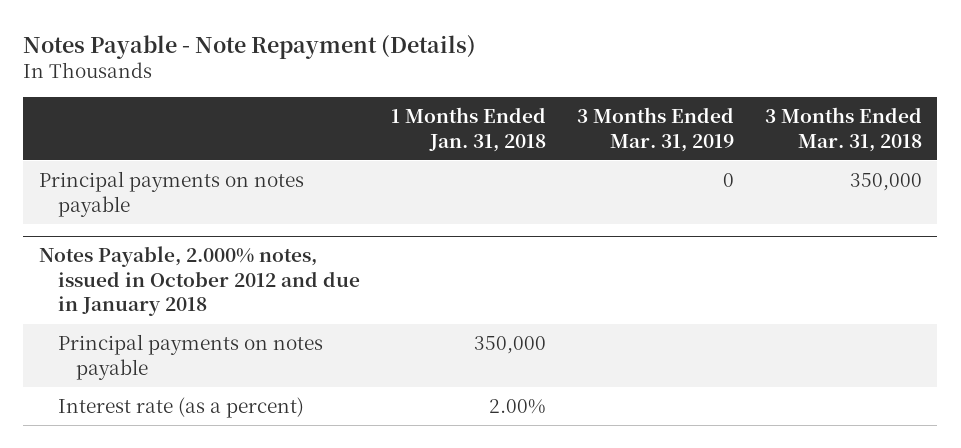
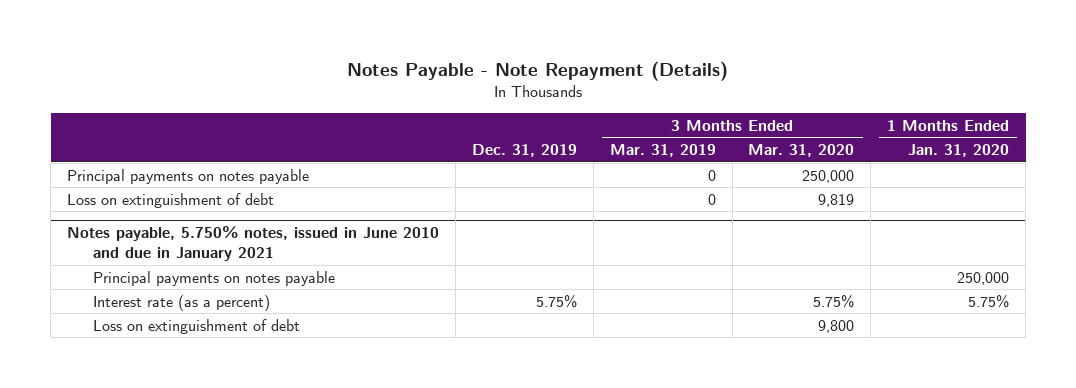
- | 1 Months Ended Jan. 31, 2018 | 3 Months Ended Mar. 31, 2019 | 3 Months Ended Mar. 31, 2018
+ | Dec. 31, 2019 | 3 Months Ended Mar. 31, 2019 | 3 Months Ended Mar. 31, 2020 | 1 Months Ended Jan. 31, 2020
- Notes Payable, 2.000% notes, issued in October 2012 and due in January 2018
- Principal payments on notes payable | 350,000 | |
- Interest rate (as a percent) | 2.00% | |
+ Loss on extinguishment of debt | | 0 | 9,819 |
+ Notes payable, 5.750% notes, issued in June 2010 and due in January 2021
+ Principal payments on notes payable | | | | 250,000
+ Interest rate (as a percent) | 5.75% | | 5.75% | 5.75%
+ Loss on extinguishment of debt | | | 9,800 |

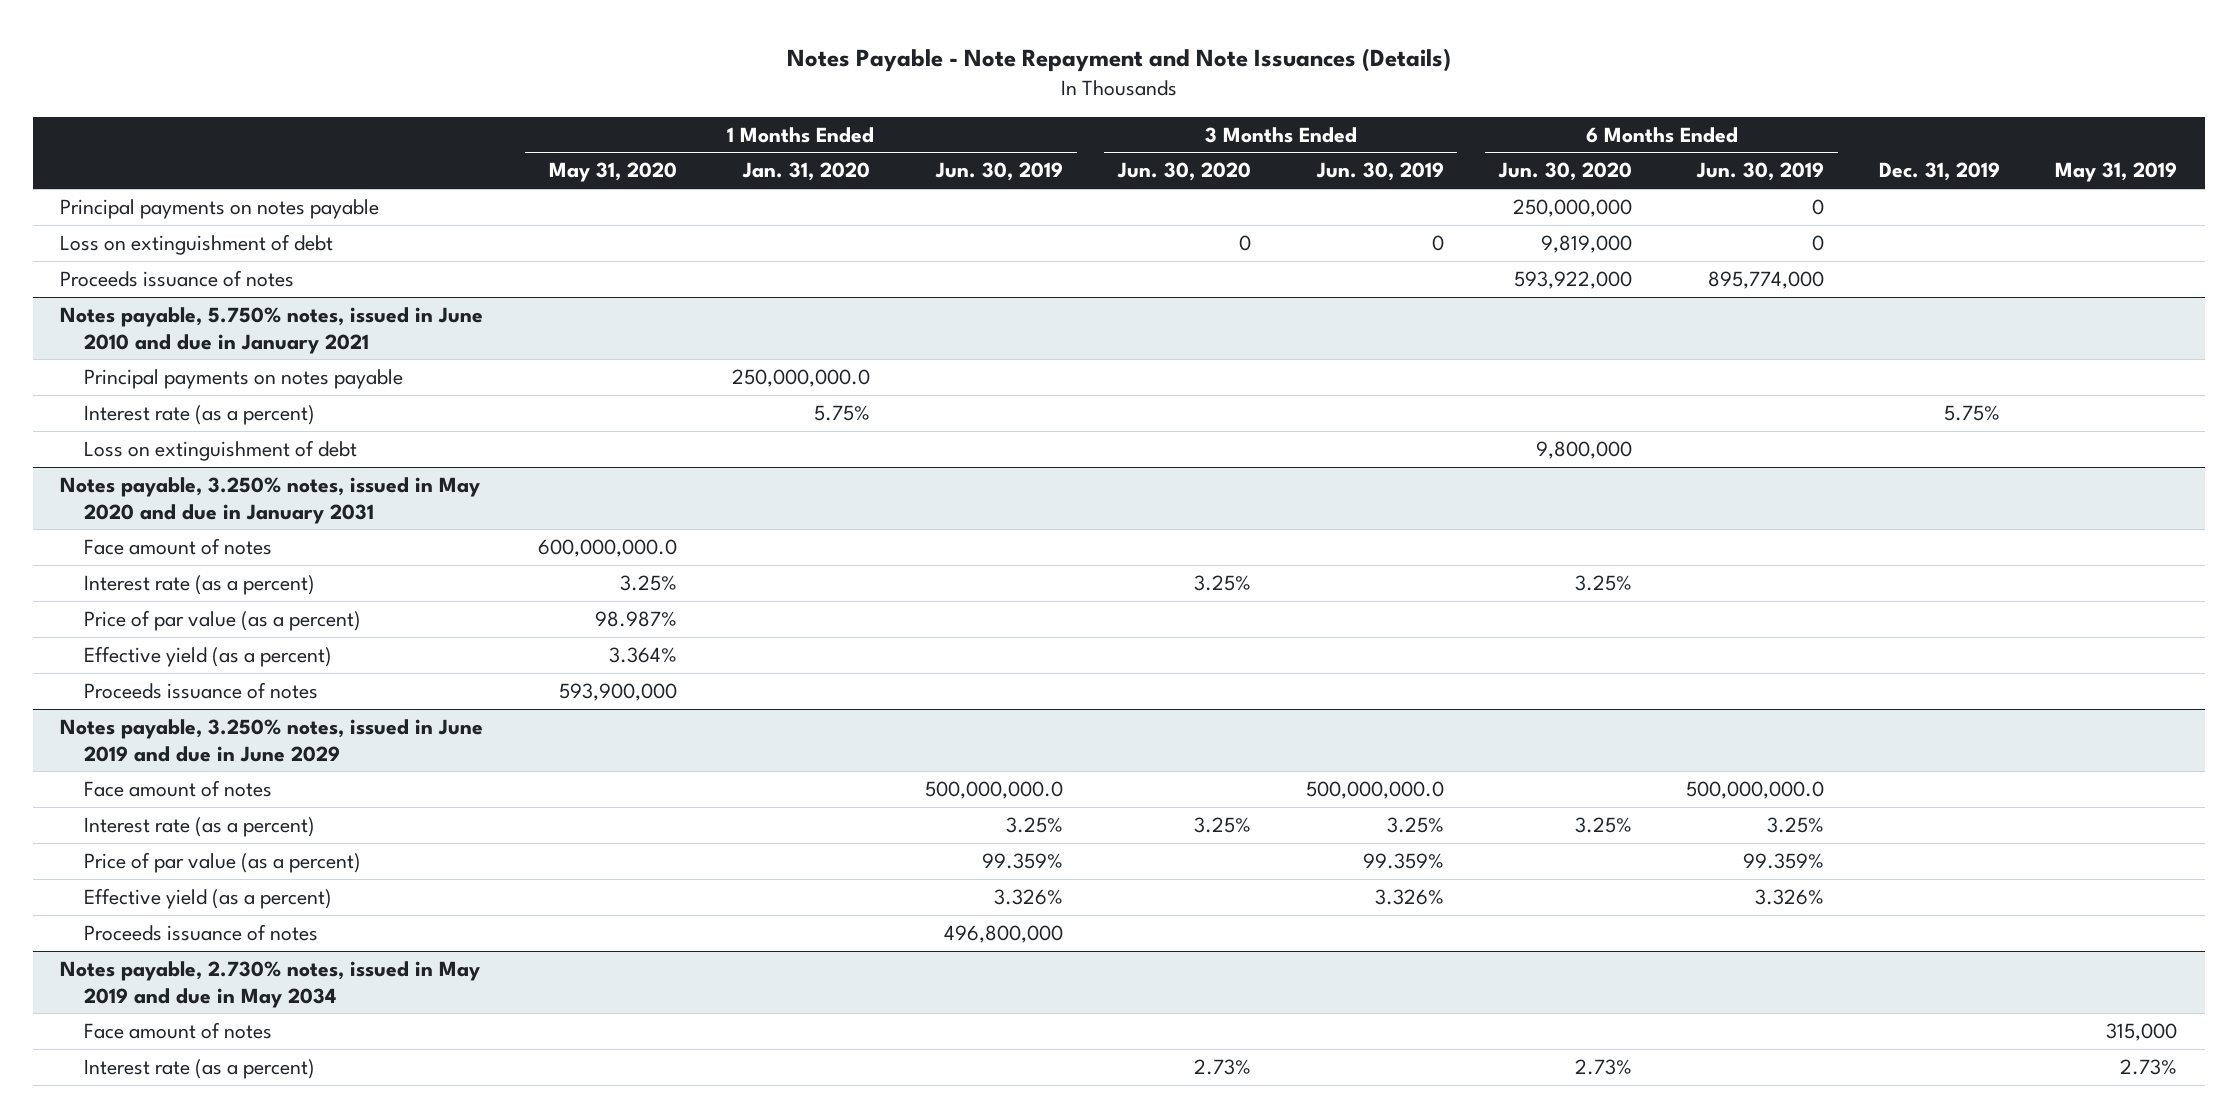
- Notes Payable - Note Repayment (Details)
+ Notes Payable - Note Repayment and Note Issuances (Details)
- | Dec. 31, 2019 | 3 Months Ended Mar. 31, 2019 | 3 Months Ended Mar. 31, 2020 | 1 Months Ended Jan. 31, 2020
+ | 1 Months Ended May 31, 2020 | 1 Months Ended Jan. 31, 2020 | 1 Months Ended Jun. 30, 2019 | 3 Months Ended Jun. 30, 2020 | 3 Months Ended Jun. 30, 2019 | 6 Months Ended Jun. 30, 2020 | 6 Months Ended Jun. 30, 2019 | Dec. 31, 2019 | May 31, 2019
+ Proceeds issuance of notes | | | | | | 593,922,000 | 895,774,000 | |
@ Notes payable, 5.750% notes, issued in June 2010 and due in January 2021
- Principal payments on notes payable | | | | 250,000
+ Principal payments on notes payable | | 250,000,000.0 | | | | | | |
+ Notes payable, 3.250% notes, issued in May 2020 and due in January 2031
+ Face amount of notes | 600,000,000.0 | | | | | | | |
+ Interest rate (as a percent) | 3.25% | | | 3.25% | | 3.25% | | |
+ Price of par value (as a percent) | 98.987% | | | | | | | |
+ Effective yield (as a percent) | 3.364% | | | | | | | |
+ Proceeds issuance of notes | 593,900,000 | | | | | | | |
+ Notes payable, 3.250% notes, issued in June 2019 and due in June 2029
+ Face amount of notes | | | 500,000,000.0 | | 500,000,000.0 | | 500,000,000.0 | |
+ Interest rate (as a percent) | | | 3.25% | 3.25% | 3.25% | 3.25% | 3.25% | |
+ Price of par value (as a percent) | | | 99.359% | | 99.359% | | 99.359% | |
+ Effective yield (as a percent) | | | 3.326% | | 3.326% | | 3.326% | |
+ Proceeds issuance of notes | | | 496,800,000 | | | | | |
+ Notes payable, 2.730% notes, issued in May 2019 and due in May 2034
+ Face amount of notes | | | | | | | | | 315,000
+ Interest rate (as a percent) | | | | 2.73% | | 2.73% | | | 2.73%

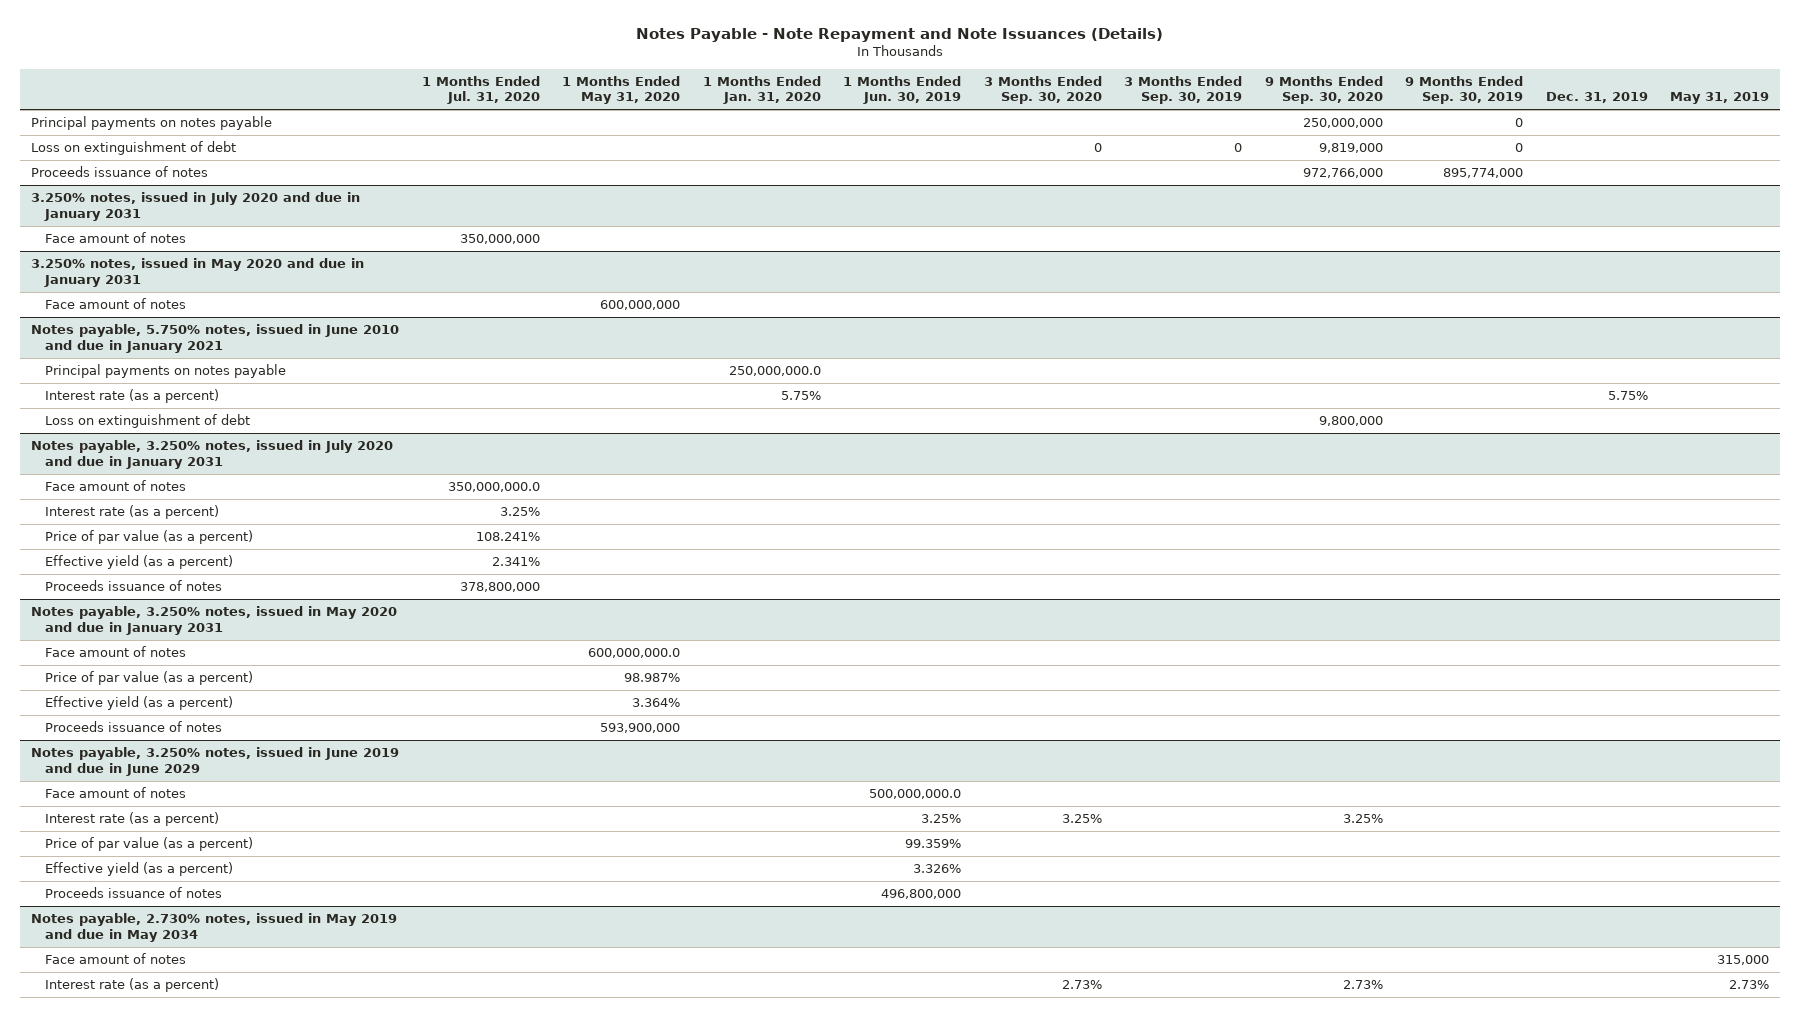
- | 1 Months Ended May 31, 2020 | 1 Months Ended Jan. 31, 2020 | 1 Months Ended Jun. 30, 2019 | 3 Months Ended Jun. 30, 2020 | 3 Months Ended Jun. 30, 2019 | 6 Months Ended Jun. 30, 2020 | 6 Months Ended Jun. 30, 2019 | Dec. 31, 2019 | May 31, 2019
+ | 1 Months Ended Jul. 31, 2020 | 1 Months Ended May 31, 2020 | 1 Months Ended Jan. 31, 2020 | 1 Months Ended Jun. 30, 2019 | 3 Months Ended Sep. 30, 2020 | 3 Months Ended Sep. 30, 2019 | 9 Months Ended Sep. 30, 2020 | 9 Months Ended Sep. 30, 2019 | Dec. 31, 2019 | May 31, 2019
+ 3.250% notes, issued in July 2020 and due in January 2031
+ Face amount of notes | 350,000,000 | | | | | | | | |
+ 3.250% notes, issued in May 2020 and due in January 2031
+ Face amount of notes | | 600,000,000 | | | | | | | |
+ Notes payable, 3.250% notes, issued in July 2020 and due in January 2031
+ Face amount of notes | 350,000,000.0 | | | | | | | | |
+ Interest rate (as a percent) | 3.25% | | | | | | | | |
+ Price of par value (as a percent) | 108.241% | | | | | | | | |
+ Effective yield (as a percent) | 2.341% | | | | | | | | |
+ Proceeds issuance of notes | 378,800,000 | | | | | | | | |
@ Notes payable, 3.250% notes, issued in May 2020 and due in January 2031
- Interest rate (as a percent) | 3.25% | | | 3.25% | | 3.25% | | |

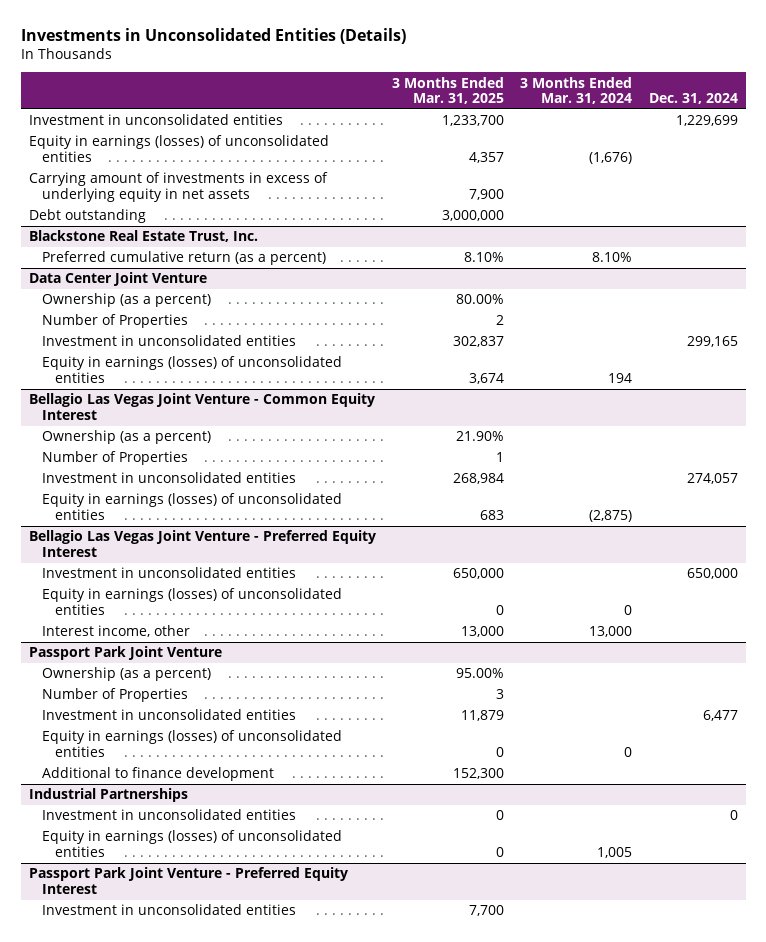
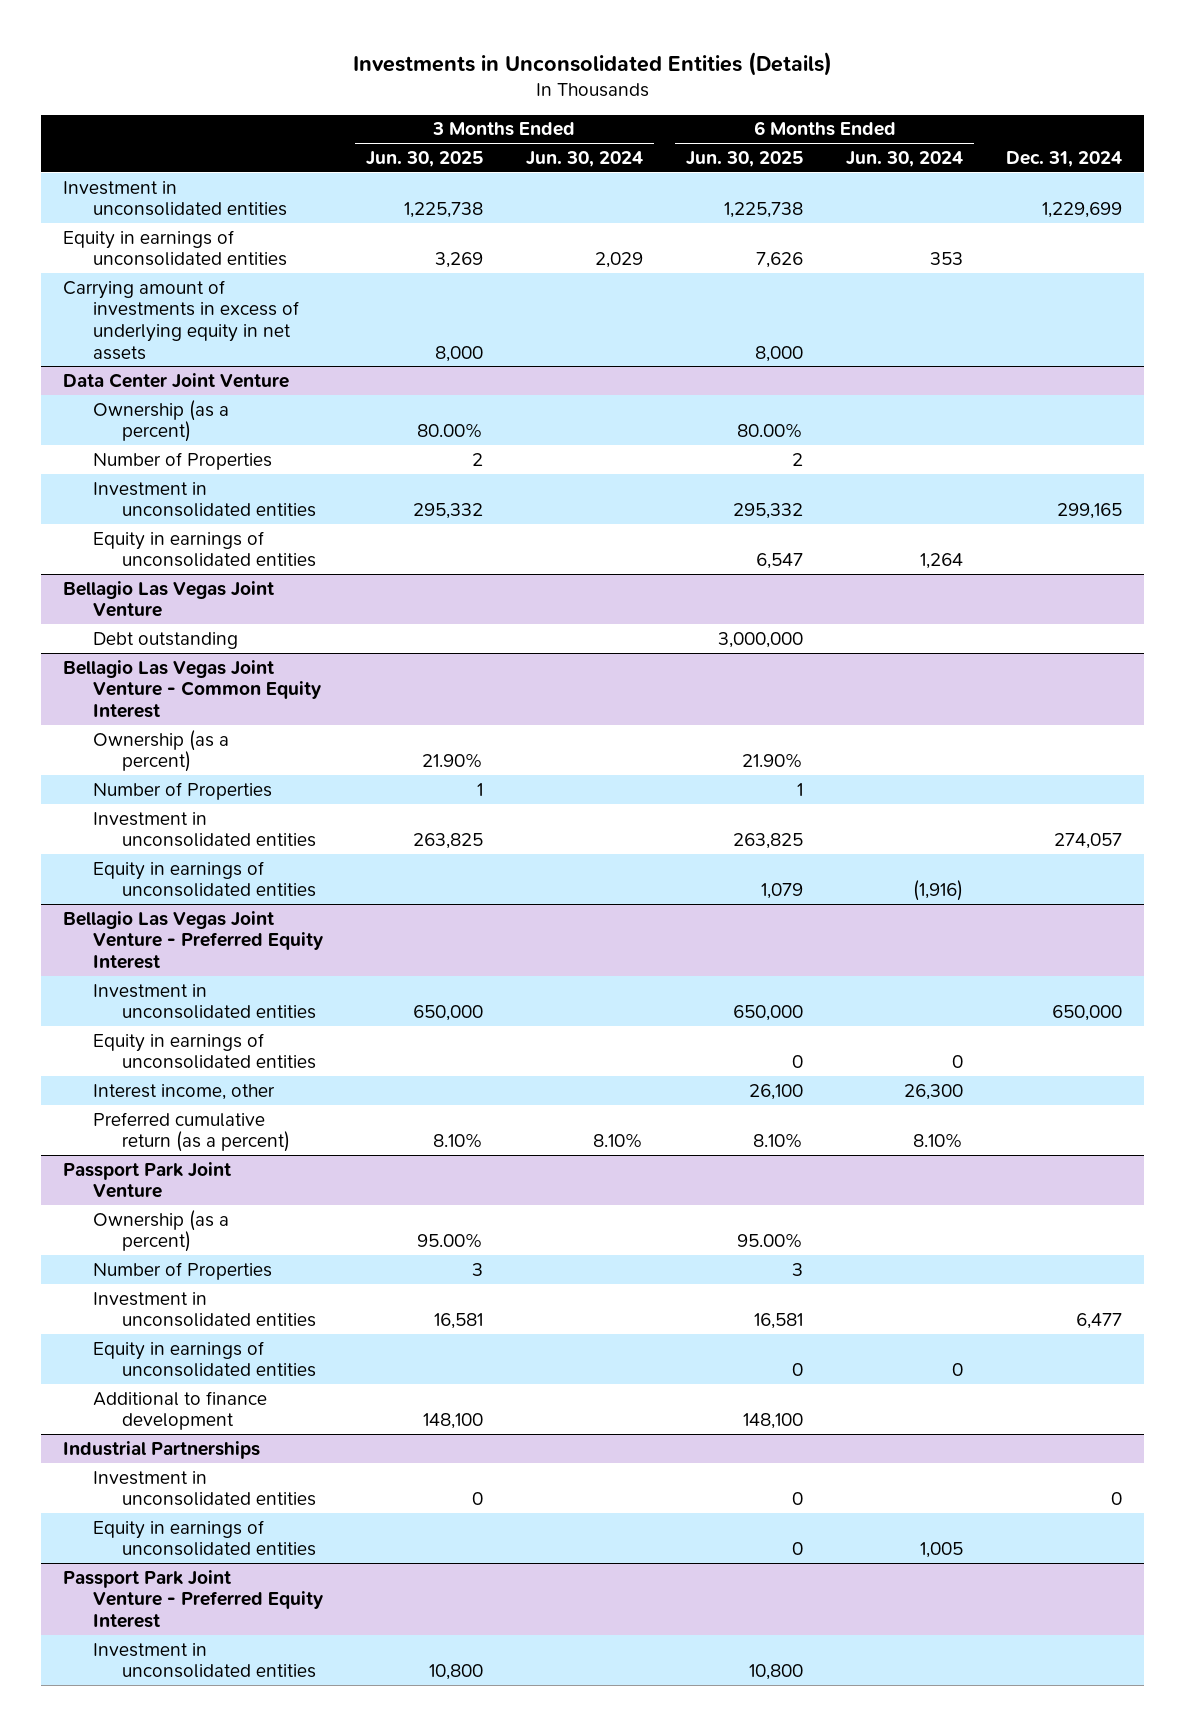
- | 3 Months Ended Mar. 31, 2025 | 3 Months Ended Mar. 31, 2024 | Dec. 31, 2024
+ | 3 Months Ended Jun. 30, 2025 | 3 Months Ended Jun. 30, 2024 | 6 Months Ended Jun. 30, 2025 | 6 Months Ended Jun. 30, 2024 | Dec. 31, 2024
- Equity in earnings (losses) of unconsolidated entities | 4,357 | (1,676) |
+ Equity in earnings of unconsolidated entities | 3,269 | 2,029 | 7,626 | 353 |
- Debt outstanding | 3,000,000 | |
- Blackstone Real Estate Trust, Inc.
- Preferred cumulative return (as a percent) | 8.10% | 8.10% |
@ Data Center Joint Venture
- Equity in earnings (losses) of unconsolidated entities | 3,674 | 194 |
+ Equity in earnings of unconsolidated entities | | | 6,547 | 1,264 |
+ Bellagio Las Vegas Joint Venture
+ Debt outstanding | | | 3,000,000 | |
@ Bellagio Las Vegas Joint Venture - Common Equity Interest
- Equity in earnings (losses) of unconsolidated entities | 683 | (2,875) |
+ Equity in earnings of unconsolidated entities | | | 1,079 | (1,916) |
@ Bellagio Las Vegas Joint Venture - Preferred Equity Interest
- Equity in earnings (losses) of unconsolidated entities | 0 | 0 |
+ Equity in earnings of unconsolidated entities | | | 0 | 0 |
+ Preferred cumulative return (as a percent) | 8.10% | 8.10% | 8.10% | 8.10% |
@ Passport Park Joint Venture
- Equity in earnings (losses) of unconsolidated entities | 0 | 0 |
+ Equity in earnings of unconsolidated entities | | | 0 | 0 |
@ Industrial Partnerships
- Equity in earnings (losses) of unconsolidated entities | 0 | 1,005 |
+ Equity in earnings of unconsolidated entities | | | 0 | 1,005 |

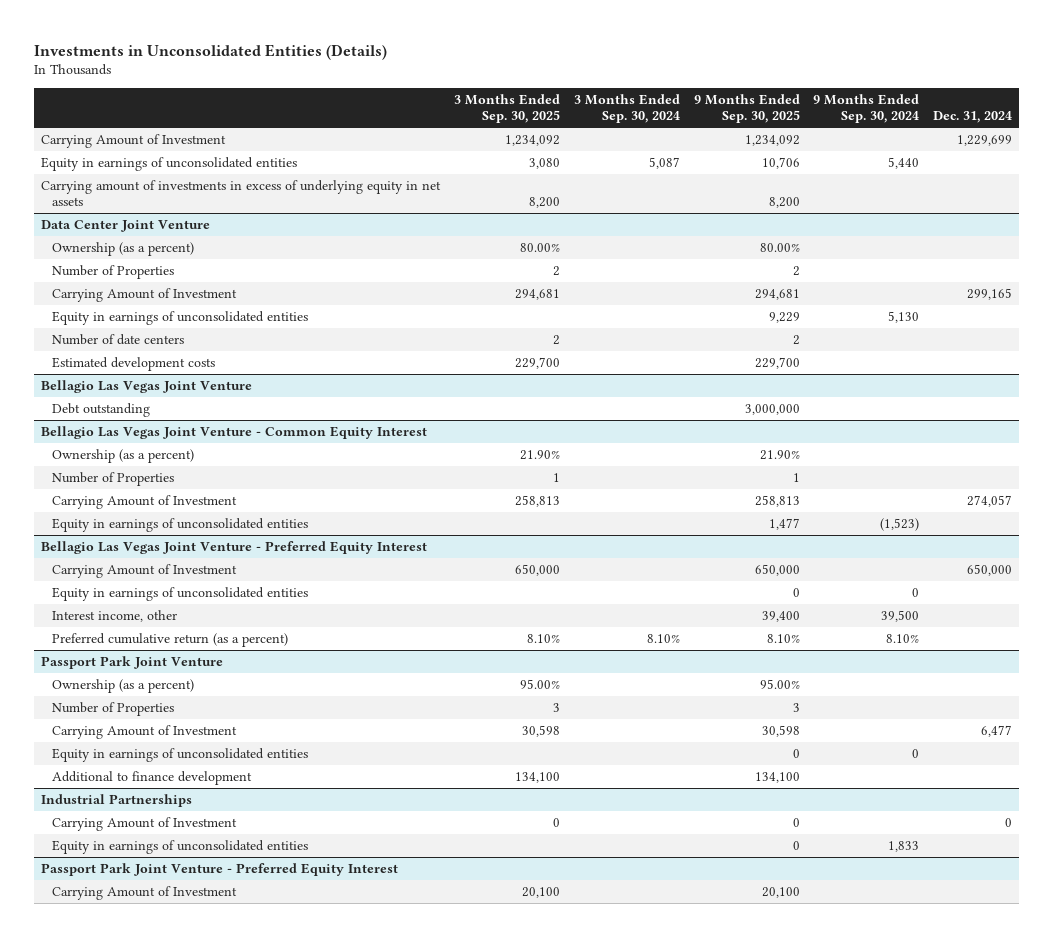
- | 3 Months Ended Jun. 30, 2025 | 3 Months Ended Jun. 30, 2024 | 6 Months Ended Jun. 30, 2025 | 6 Months Ended Jun. 30, 2024 | Dec. 31, 2024
+ | 3 Months Ended Sep. 30, 2025 | 3 Months Ended Sep. 30, 2024 | 9 Months Ended Sep. 30, 2025 | 9 Months Ended Sep. 30, 2024 | Dec. 31, 2024
- Investment in unconsolidated entities | 1,225,738 | | 1,225,738 | | 1,229,699
+ Carrying Amount of Investment | 1,234,092 | | 1,234,092 | | 1,229,699
@ Data Center Joint Venture
- Investment in unconsolidated entities | 295,332 | | 295,332 | | 299,165
+ Carrying Amount of Investment | 294,681 | | 294,681 | | 299,165
+ Number of date centers | 2 | | 2 | |
+ Estimated development costs | 229,700 | | 229,700 | |
@ Bellagio Las Vegas Joint Venture - Common Equity Interest
- Investment in unconsolidated entities | 263,825 | | 263,825 | | 274,057
+ Carrying Amount of Investment | 258,813 | | 258,813 | | 274,057
@ Bellagio Las Vegas Joint Venture - Preferred Equity Interest
- Investment in unconsolidated entities | 650,000 | | 650,000 | | 650,000
+ Carrying Amount of Investment | 650,000 | | 650,000 | | 650,000
@ Passport Park Joint Venture
- Investment in unconsolidated entities | 16,581 | | 16,581 | | 6,477
+ Carrying Amount of Investment | 30,598 | | 30,598 | | 6,477
@ Industrial Partnerships
- Investment in unconsolidated entities | 0 | | 0 | | 0
+ Carrying Amount of Investment | 0 | | 0 | | 0
@ Passport Park Joint Venture - Preferred Equity Interest
- Investment in unconsolidated entities | 10,800 | | 10,800 | |
+ Carrying Amount of Investment | 20,100 | | 20,100 | |

